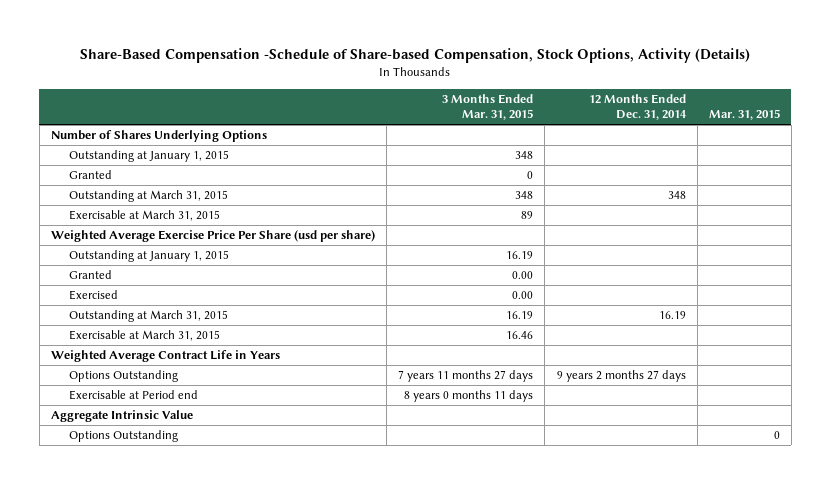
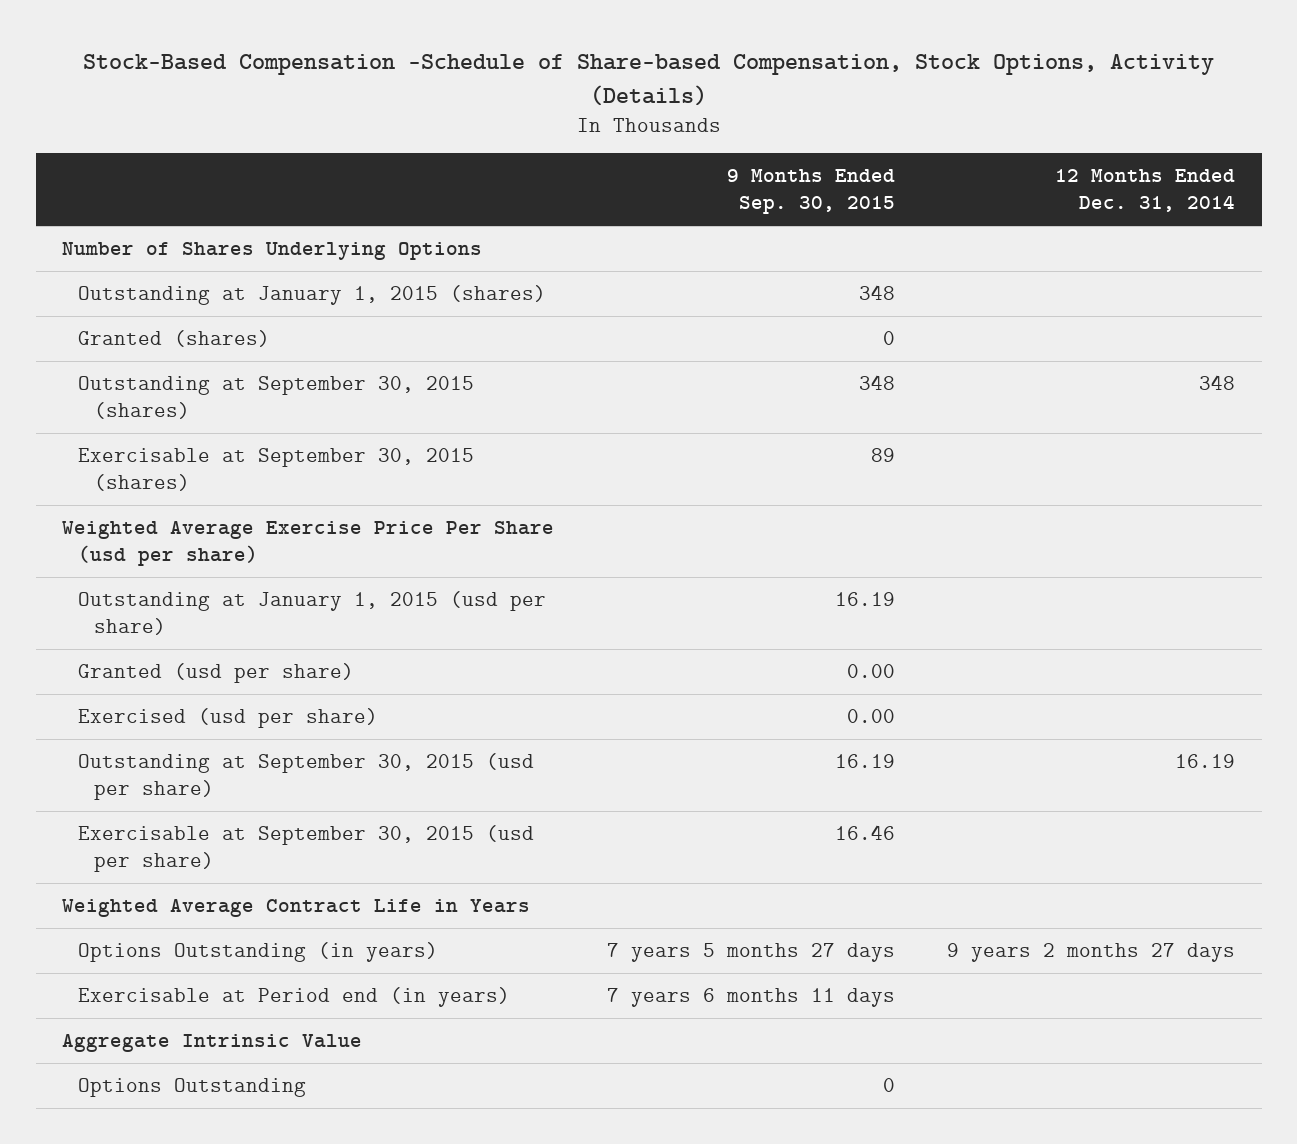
- Share-Based Compensation -Schedule of Share-based Compensation, Stock Options, Activity (Details)
+ Stock-Based Compensation -Schedule of Share-based Compensation, Stock Options, Activity (Details)
- | 3 Months Ended Mar. 31, 2015 | 12 Months Ended Dec. 31, 2014 | Mar. 31, 2015
+ | 9 Months Ended Sep. 30, 2015 | 12 Months Ended Dec. 31, 2014
- Outstanding at January 1, 2015 | 348 | |
- Granted | 0 | |
- Outstanding at March 31, 2015 | 348 | 348 |
- Exercisable at March 31, 2015 | 89 | |
+ Outstanding at January 1, 2015 (shares) | 348 |
+ Granted (shares) | 0 |
+ Outstanding at September 30, 2015 (shares) | 348 | 348
+ Exercisable at September 30, 2015 (shares) | 89 |
- Outstanding at January 1, 2015 | 16.19 | |
- Granted | 0.00 | |
- Exercised | 0.00 | |
- Outstanding at March 31, 2015 | 16.19 | 16.19 |
- Exercisable at March 31, 2015 | 16.46 | |
+ Outstanding at January 1, 2015 (usd per share) | 16.19 |
+ Granted (usd per share) | 0.00 |
+ Exercised (usd per share) | 0.00 |
+ Outstanding at September 30, 2015 (usd per share) | 16.19 | 16.19
+ Exercisable at September 30, 2015 (usd per share) | 16.46 |
- Options Outstanding | 7 years 11 months 27 days | 9 years 2 months 27 days |
- Exercisable at Period end | 8 years 0 months 11 days | |
+ Options Outstanding (in years) | 7 years 5 months 27 days | 9 years 2 months 27 days
+ Exercisable at Period end (in years) | 7 years 6 months 11 days |

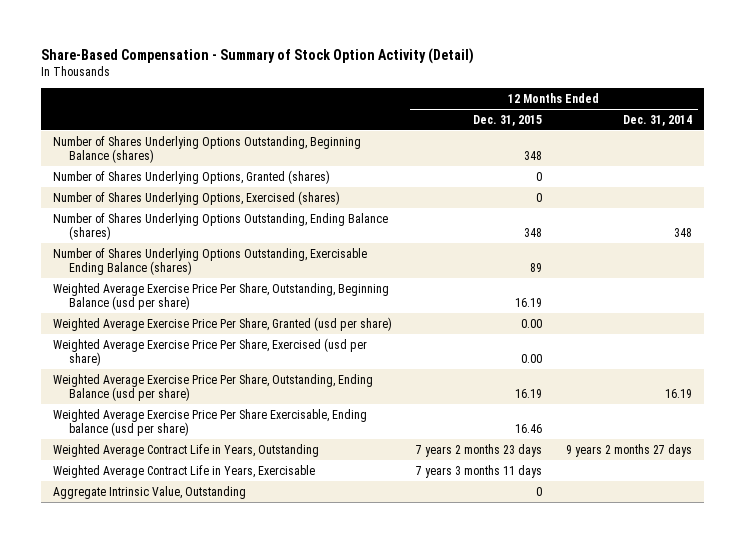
- Stock-Based Compensation -Schedule of Share-based Compensation, Stock Options, Activity (Details)
+ Share-Based Compensation - Summary of Stock Option Activity (Detail)
- | 9 Months Ended Sep. 30, 2015 | 12 Months Ended Dec. 31, 2014
+ | 12 Months Ended Dec. 31, 2015 | 12 Months Ended Dec. 31, 2014
- Number of Shares Underlying Options
- Outstanding at January 1, 2015 (shares) | 348 |
- Granted (shares) | 0 |
- Outstanding at September 30, 2015 (shares) | 348 | 348
- Exercisable at September 30, 2015 (shares) | 89 |
- Weighted Average Exercise Price Per Share (usd per share)
- Outstanding at January 1, 2015 (usd per share) | 16.19 |
- Granted (usd per share) | 0.00 |
- Exercised (usd per share) | 0.00 |
- Outstanding at September 30, 2015 (usd per share) | 16.19 | 16.19
- Exercisable at September 30, 2015 (usd per share) | 16.46 |
- Weighted Average Contract Life in Years
- Options Outstanding (in years) | 7 years 5 months 27 days | 9 years 2 months 27 days
- Exercisable at Period end (in years) | 7 years 6 months 11 days |
- Aggregate Intrinsic Value
- Options Outstanding | 0 |
+ Number of Shares Underlying Options Outstanding, Beginning Balance (shares) | 348 |
+ Number of Shares Underlying Options, Granted (shares) | 0 |
+ Number of Shares Underlying Options, Exercised (shares) | 0 |
+ Number of Shares Underlying Options Outstanding, Ending Balance (shares) | 348 | 348
+ Number of Shares Underlying Options Outstanding, Exercisable Ending Balance (shares) | 89 |
+ Weighted Average Exercise Price Per Share, Outstanding, Beginning Balance (usd per share) | 16.19 |
+ Weighted Average Exercise Price Per Share, Granted (usd per share) | 0.00 |
+ Weighted Average Exercise Price Per Share, Exercised (usd per share) | 0.00 |
+ Weighted Average Exercise Price Per Share, Outstanding, Ending Balance (usd per share) | 16.19 | 16.19
+ Weighted Average Exercise Price Per Share Exercisable, Ending balance (usd per share) | 16.46 |
+ Weighted Average Contract Life in Years, Outstanding | 7 years 2 months 23 days | 9 years 2 months 27 days
+ Weighted Average Contract Life in Years, Exercisable | 7 years 3 months 11 days |
+ Aggregate Intrinsic Value, Outstanding | 0 |

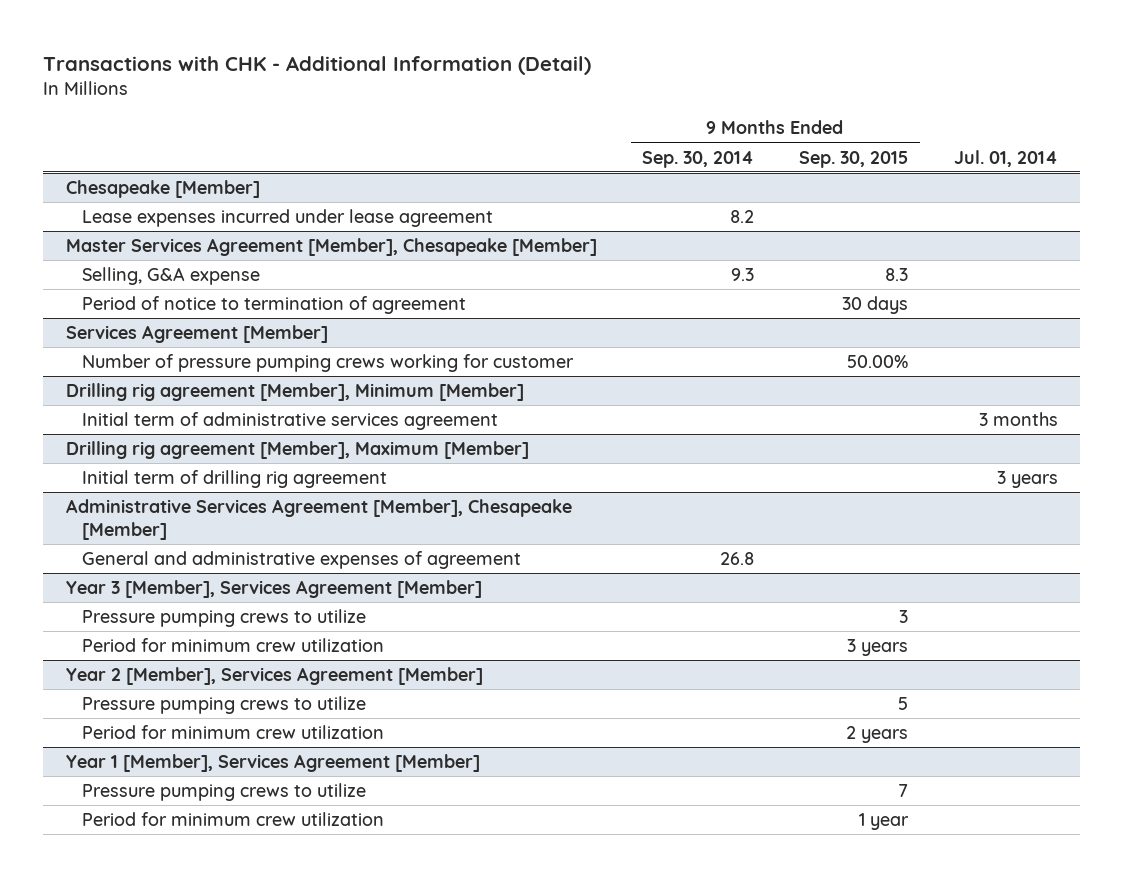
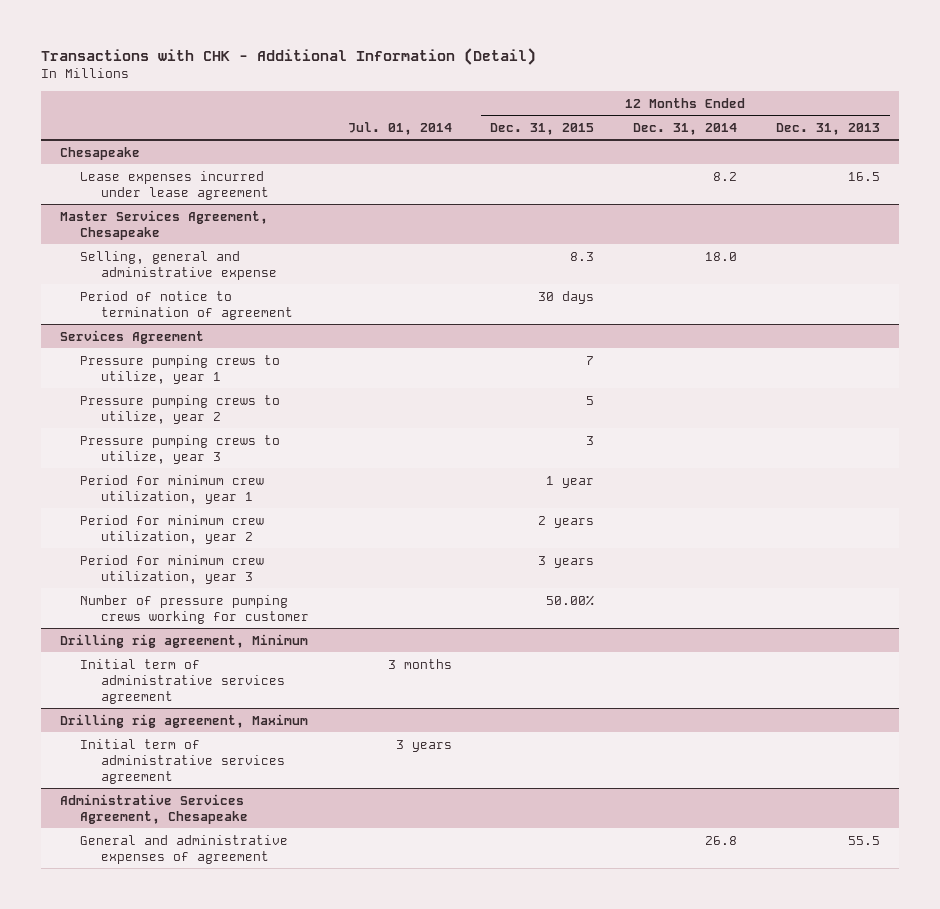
- | 9 Months Ended Sep. 30, 2014 | 9 Months Ended Sep. 30, 2015 | Jul. 01, 2014
+ | Jul. 01, 2014 | 12 Months Ended Dec. 31, 2015 | 12 Months Ended Dec. 31, 2014 | 12 Months Ended Dec. 31, 2013
- Chesapeake [Member]
+ Chesapeake
- Master Services Agreement [Member], Chesapeake [Member]
- Selling, G&A expense | 9.3 | 8.3 |
+ Master Services Agreement, Chesapeake
+ Selling, general and administrative expense | | 8.3 | 18.0 |
- Services Agreement [Member]
+ Services Agreement
+ Pressure pumping crews to utilize, year 1 | | 7 | |
+ Pressure pumping crews to utilize, year 2 | | 5 | |
+ Pressure pumping crews to utilize, year 3 | | 3 | |
+ Period for minimum crew utilization, year 1 | | 1 year | |
+ Period for minimum crew utilization, year 2 | | 2 years | |
+ Period for minimum crew utilization, year 3 | | 3 years | |
- Drilling rig agreement [Member], Minimum [Member]
+ Drilling rig agreement, Minimum
- Drilling rig agreement [Member], Maximum [Member]
- Initial term of drilling rig agreement | | | 3 years
- Administrative Services Agreement [Member], Chesapeake [Member]
+ Drilling rig agreement, Maximum
+ Initial term of administrative services agreement | 3 years | | |
+ Administrative Services Agreement, Chesapeake
- Year 3 [Member], Services Agreement [Member]
- Pressure pumping crews to utilize | | 3 |
- Period for minimum crew utilization | | 3 years |
- Year 2 [Member], Services Agreement [Member]
- Pressure pumping crews to utilize | | 5 |
- Period for minimum crew utilization | | 2 years |
- Year 1 [Member], Services Agreement [Member]
- Pressure pumping crews to utilize | | 7 |
- Period for minimum crew utilization | | 1 year |

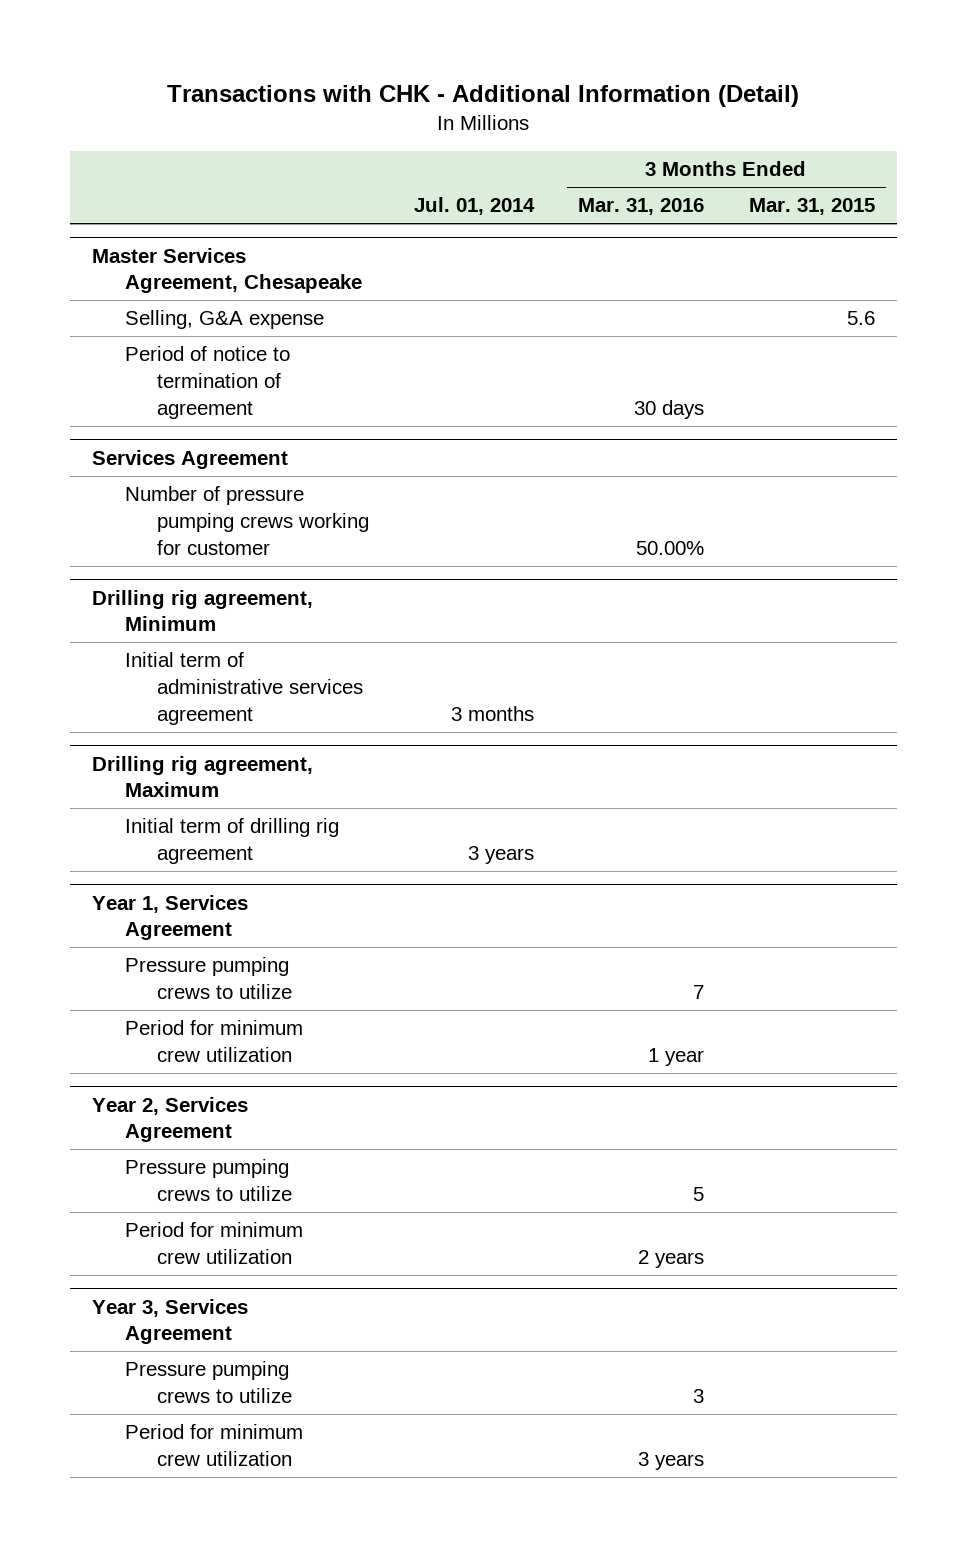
- | Jul. 01, 2014 | 12 Months Ended Dec. 31, 2015 | 12 Months Ended Dec. 31, 2014 | 12 Months Ended Dec. 31, 2013
+ | Jul. 01, 2014 | 3 Months Ended Mar. 31, 2016 | 3 Months Ended Mar. 31, 2015
- Chesapeake
- Lease expenses incurred under lease agreement | | | 8.2 | 16.5
@ Master Services Agreement, Chesapeake
- Selling, general and administrative expense | | 8.3 | 18.0 |
+ Selling, G&A expense | | | 5.6
@ Services Agreement
- Pressure pumping crews to utilize, year 1 | | 7 | |
- Pressure pumping crews to utilize, year 2 | | 5 | |
- Pressure pumping crews to utilize, year 3 | | 3 | |
- Period for minimum crew utilization, year 1 | | 1 year | |
- Period for minimum crew utilization, year 2 | | 2 years | |
- Period for minimum crew utilization, year 3 | | 3 years | |
@ Drilling rig agreement, Maximum
- Initial term of administrative services agreement | 3 years | | |
- Administrative Services Agreement, Chesapeake
- General and administrative expenses of agreement | | | 26.8 | 55.5
@ Drilling rig agreement, Maximum
+ Initial term of drilling rig agreement | 3 years | |
+ Year 1, Services Agreement
+ Pressure pumping crews to utilize | | 7 |
+ Period for minimum crew utilization | | 1 year |
+ Year 2, Services Agreement
+ Pressure pumping crews to utilize | | 5 |
+ Period for minimum crew utilization | | 2 years |
+ Year 3, Services Agreement
+ Pressure pumping crews to utilize | | 3 |
+ Period for minimum crew utilization | | 3 years |

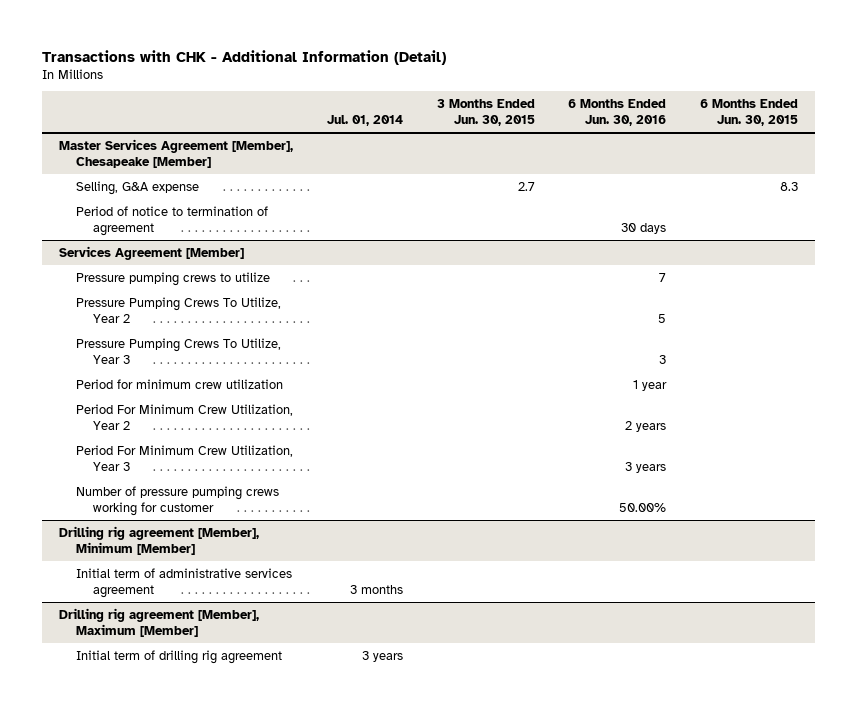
- | Jul. 01, 2014 | 3 Months Ended Mar. 31, 2016 | 3 Months Ended Mar. 31, 2015
+ | Jul. 01, 2014 | 3 Months Ended Jun. 30, 2015 | 6 Months Ended Jun. 30, 2016 | 6 Months Ended Jun. 30, 2015
- Master Services Agreement, Chesapeake
+ Master Services Agreement [Member], Chesapeake [Member]
- Services Agreement
+ Services Agreement [Member]
+ Pressure pumping crews to utilize | | | 7 |
+ Pressure Pumping Crews To Utilize, Year 2 | | | 5 |
+ Pressure Pumping Crews To Utilize, Year 3 | | | 3 |
+ Period for minimum crew utilization | | | 1 year |
+ Period For Minimum Crew Utilization, Year 2 | | | 2 years |
+ Period For Minimum Crew Utilization, Year 3 | | | 3 years |
- Drilling rig agreement, Minimum
+ Drilling rig agreement [Member], Minimum [Member]
- Drilling rig agreement, Maximum
+ Drilling rig agreement [Member], Maximum [Member]
- Year 1, Services Agreement
- Pressure pumping crews to utilize | | 7 |
- Period for minimum crew utilization | | 1 year |
- Year 2, Services Agreement
- Pressure pumping crews to utilize | | 5 |
- Period for minimum crew utilization | | 2 years |
- Year 3, Services Agreement
- Pressure pumping crews to utilize | | 3 |
- Period for minimum crew utilization | | 3 years |

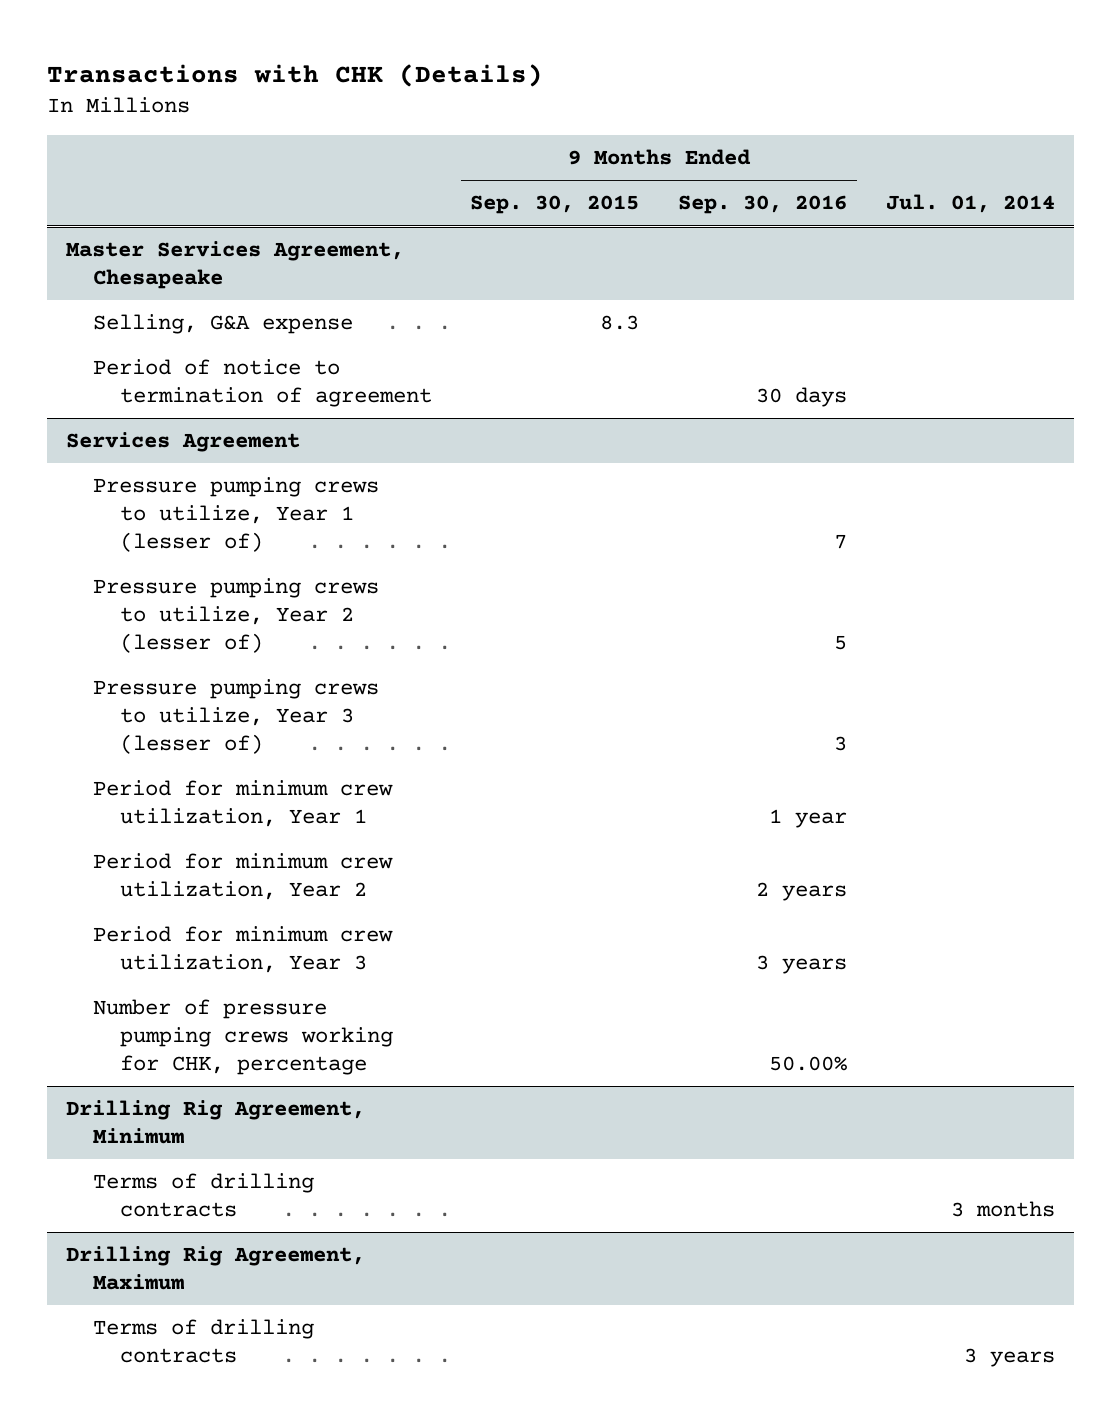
- Transactions with CHK - Additional Information (Detail)
+ Transactions with CHK (Details)
- | Jul. 01, 2014 | 3 Months Ended Jun. 30, 2015 | 6 Months Ended Jun. 30, 2016 | 6 Months Ended Jun. 30, 2015
+ | 9 Months Ended Sep. 30, 2015 | 9 Months Ended Sep. 30, 2016 | Jul. 01, 2014
- Master Services Agreement [Member], Chesapeake [Member]
+ Master Services Agreement, Chesapeake
- Services Agreement [Member]
- Pressure pumping crews to utilize | | | 7 |
- Pressure Pumping Crews To Utilize, Year 2 | | | 5 |
- Pressure Pumping Crews To Utilize, Year 3 | | | 3 |
- Period for minimum crew utilization | | | 1 year |
- Period For Minimum Crew Utilization, Year 2 | | | 2 years |
- Period For Minimum Crew Utilization, Year 3 | | | 3 years |
- Number of pressure pumping crews working for customer | | | 50.00% |
- Drilling rig agreement [Member], Minimum [Member]
- Initial term of administrative services agreement | 3 months | | |
- Drilling rig agreement [Member], Maximum [Member]
- Initial term of drilling rig agreement | 3 years | | |
+ Services Agreement
+ Pressure pumping crews to utilize, Year 1 (lesser of) | | 7 |
+ Pressure pumping crews to utilize, Year 2 (lesser of) | | 5 |
+ Pressure pumping crews to utilize, Year 3 (lesser of) | | 3 |
+ Period for minimum crew utilization, Year 1 | | 1 year |
+ Period for minimum crew utilization, Year 2 | | 2 years |
+ Period for minimum crew utilization, Year 3 | | 3 years |
+ Number of pressure pumping crews working for CHK, percentage | | 50.00% |
+ Drilling Rig Agreement, Minimum
+ Terms of drilling contracts | | | 3 months
+ Drilling Rig Agreement, Maximum
+ Terms of drilling contracts | | | 3 years

